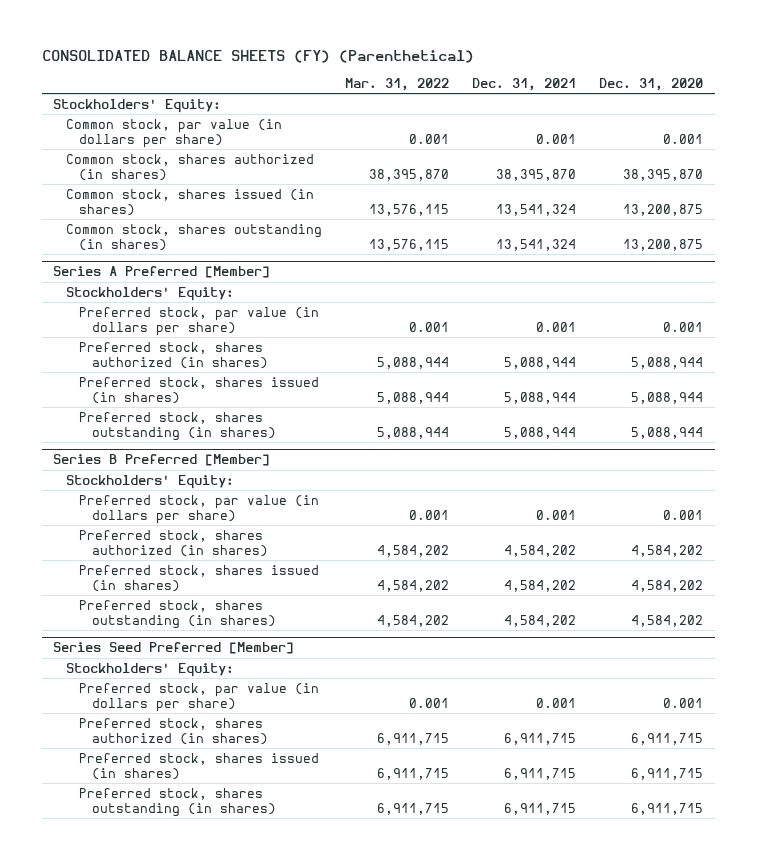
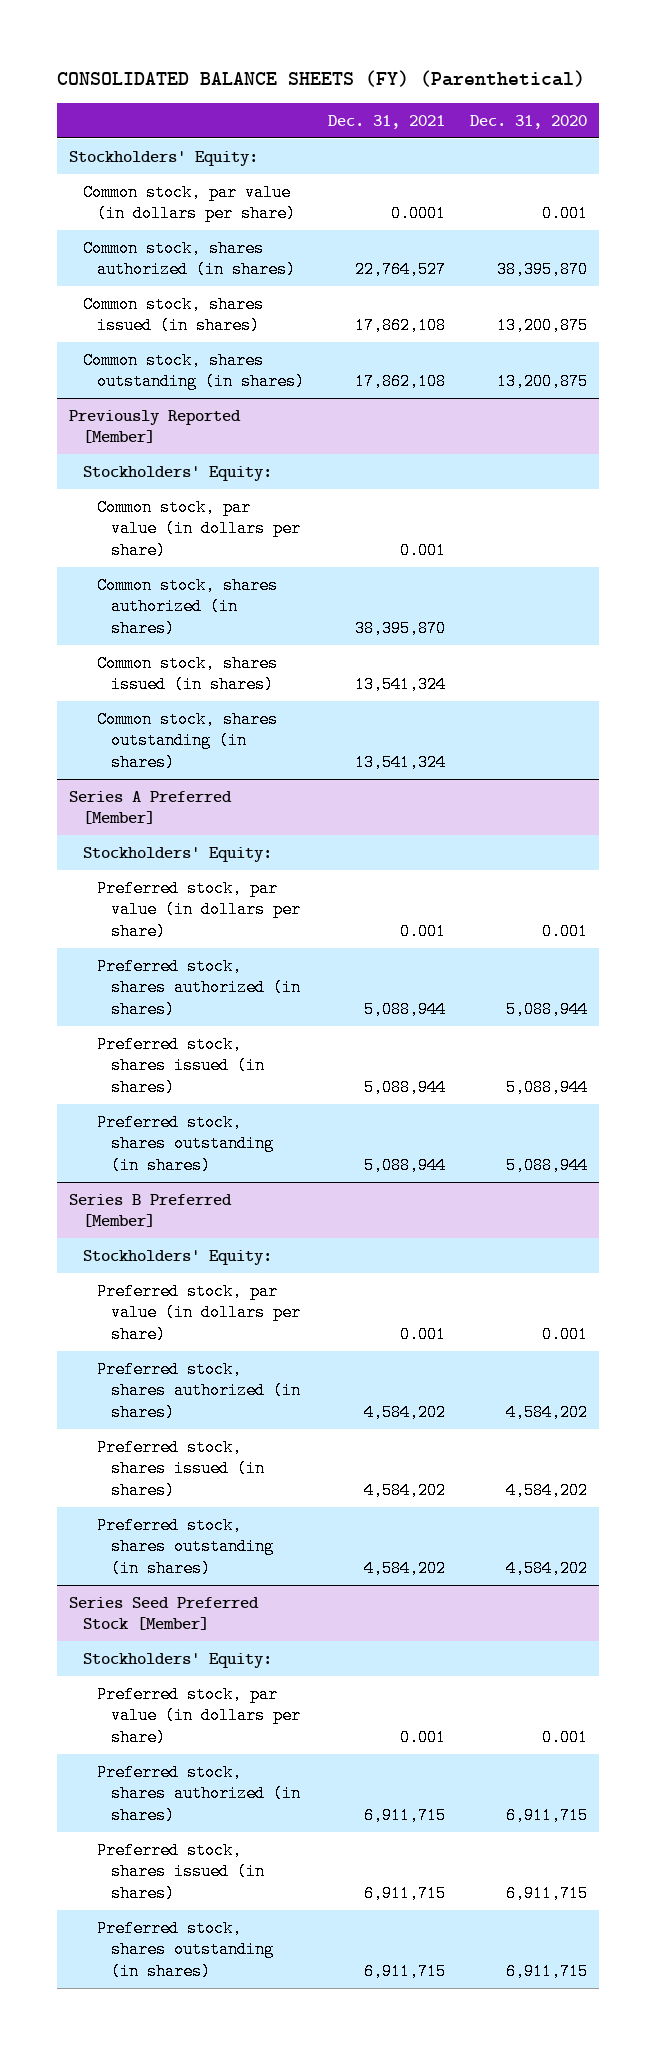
- | Mar. 31, 2022 | Dec. 31, 2021 | Dec. 31, 2020
+ | Dec. 31, 2021 | Dec. 31, 2020
- Common stock, par value (in dollars per share) | 0.001 | 0.001 | 0.001
- Common stock, shares authorized (in shares) | 38,395,870 | 38,395,870 | 38,395,870
- Common stock, shares issued (in shares) | 13,576,115 | 13,541,324 | 13,200,875
- Common stock, shares outstanding (in shares) | 13,576,115 | 13,541,324 | 13,200,875
+ Common stock, par value (in dollars per share) | 0.0001 | 0.001
+ Common stock, shares authorized (in shares) | 22,764,527 | 38,395,870
+ Common stock, shares issued (in shares) | 17,862,108 | 13,200,875
+ Common stock, shares outstanding (in shares) | 17,862,108 | 13,200,875
+ Previously Reported [Member]
+ Stockholders' Equity:
+ Common stock, par value (in dollars per share) | 0.001 |
+ Common stock, shares authorized (in shares) | 38,395,870 |
+ Common stock, shares issued (in shares) | 13,541,324 |
+ Common stock, shares outstanding (in shares) | 13,541,324 |
- Series Seed Preferred [Member]
+ Series Seed Preferred Stock [Member]

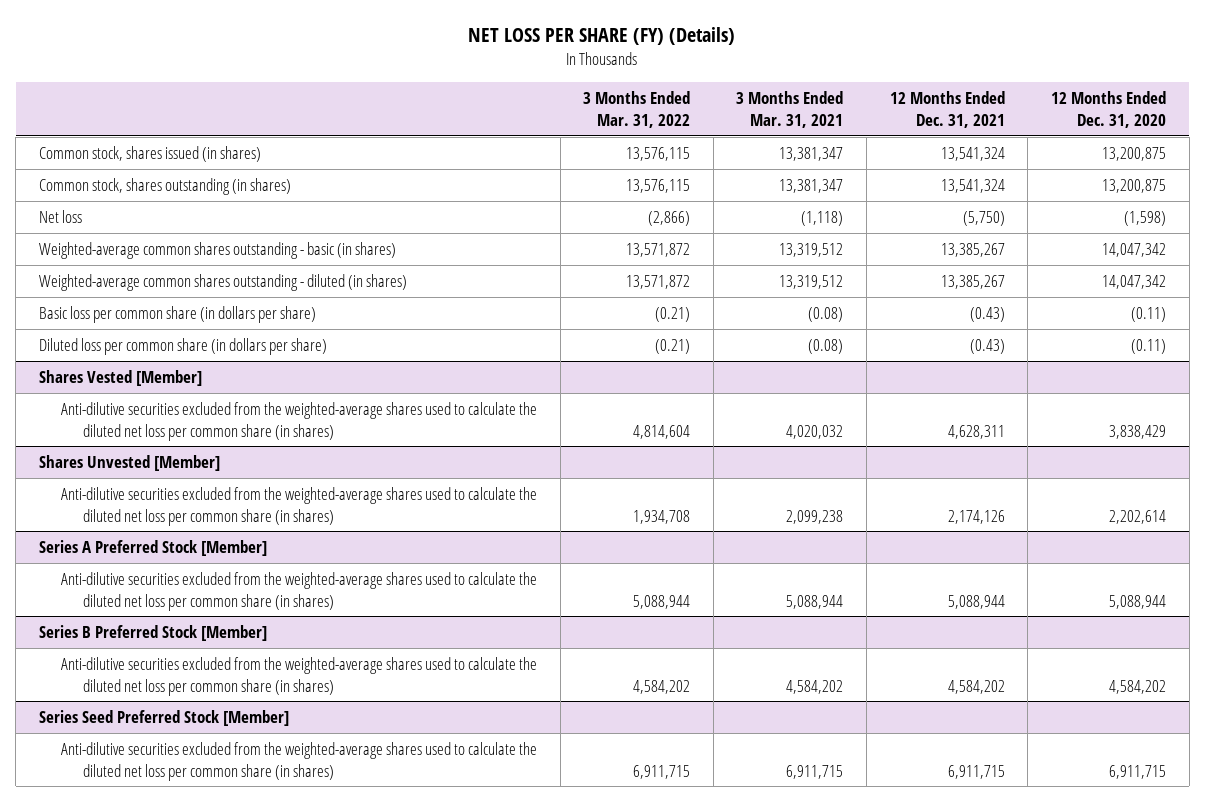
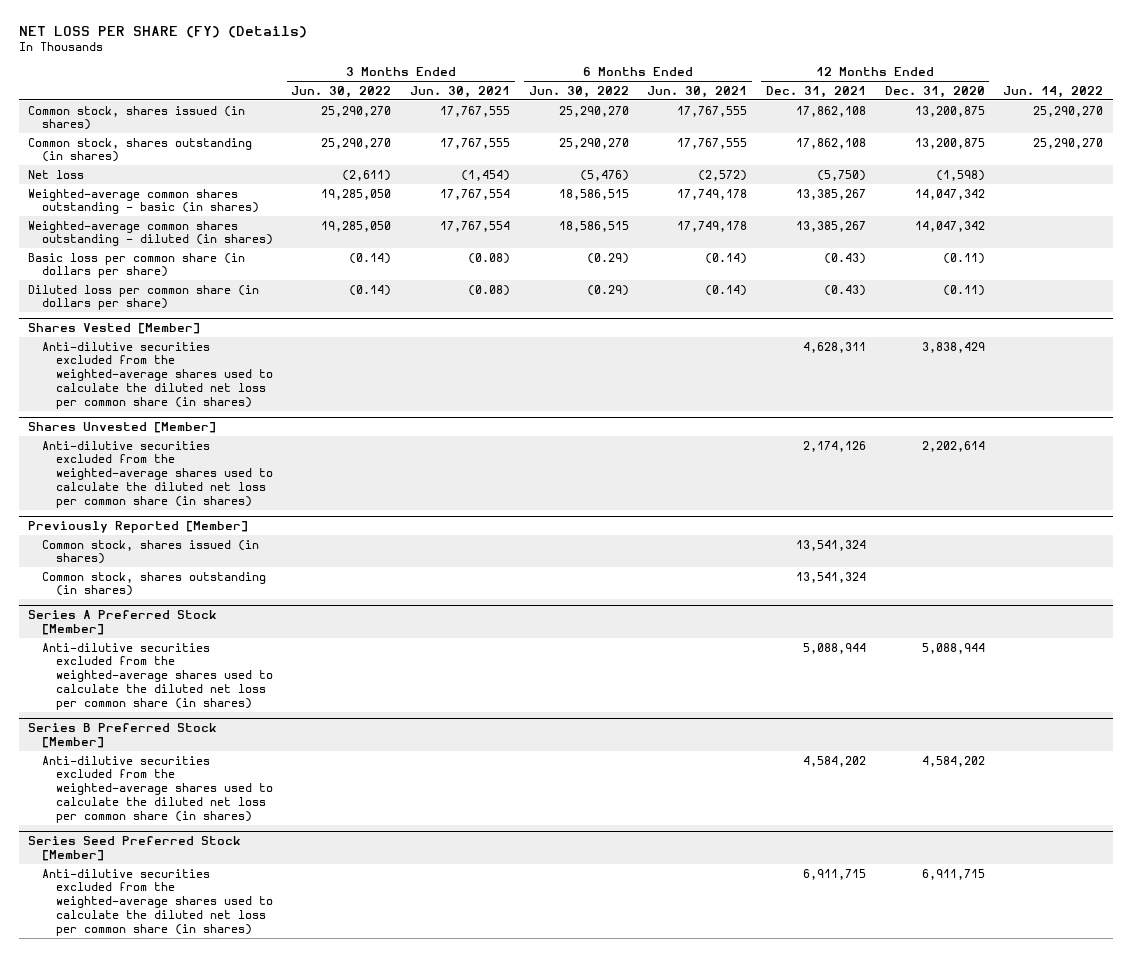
- | 3 Months Ended Mar. 31, 2022 | 3 Months Ended Mar. 31, 2021 | 12 Months Ended Dec. 31, 2021 | 12 Months Ended Dec. 31, 2020
+ | 3 Months Ended Jun. 30, 2022 | 3 Months Ended Jun. 30, 2021 | 6 Months Ended Jun. 30, 2022 | 6 Months Ended Jun. 30, 2021 | 12 Months Ended Dec. 31, 2021 | 12 Months Ended Dec. 31, 2020 | Jun. 14, 2022
- Common stock, shares issued (in shares) | 13,576,115 | 13,381,347 | 13,541,324 | 13,200,875
- Common stock, shares outstanding (in shares) | 13,576,115 | 13,381,347 | 13,541,324 | 13,200,875
+ Common stock, shares issued (in shares) | 25,290,270 | 17,767,555 | 25,290,270 | 17,767,555 | 17,862,108 | 13,200,875 | 25,290,270
+ Common stock, shares outstanding (in shares) | 25,290,270 | 17,767,555 | 25,290,270 | 17,767,555 | 17,862,108 | 13,200,875 | 25,290,270
+ Previously Reported [Member]
+ Common stock, shares issued (in shares) | | | | | 13,541,324 | |
+ Common stock, shares outstanding (in shares) | | | | | 13,541,324 | |

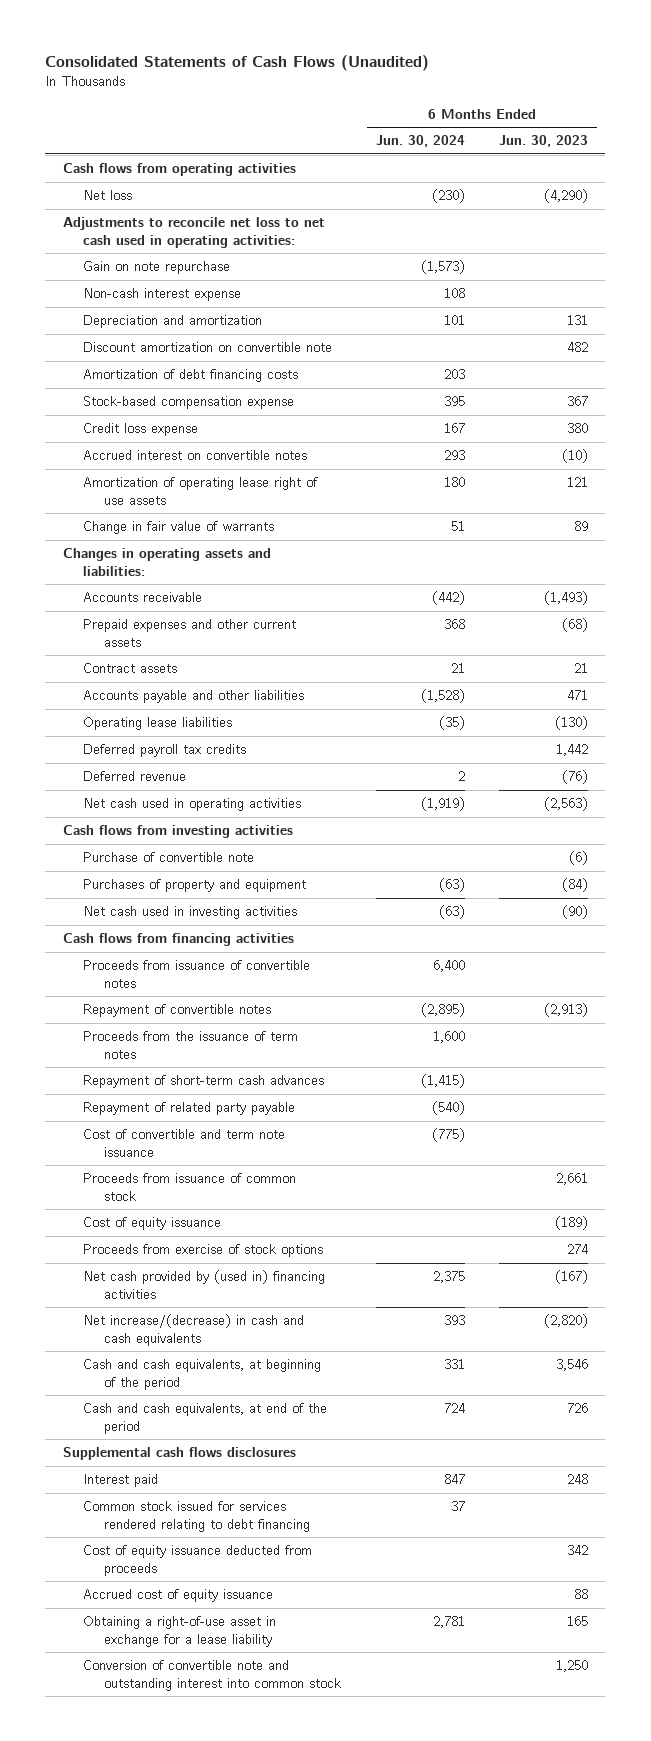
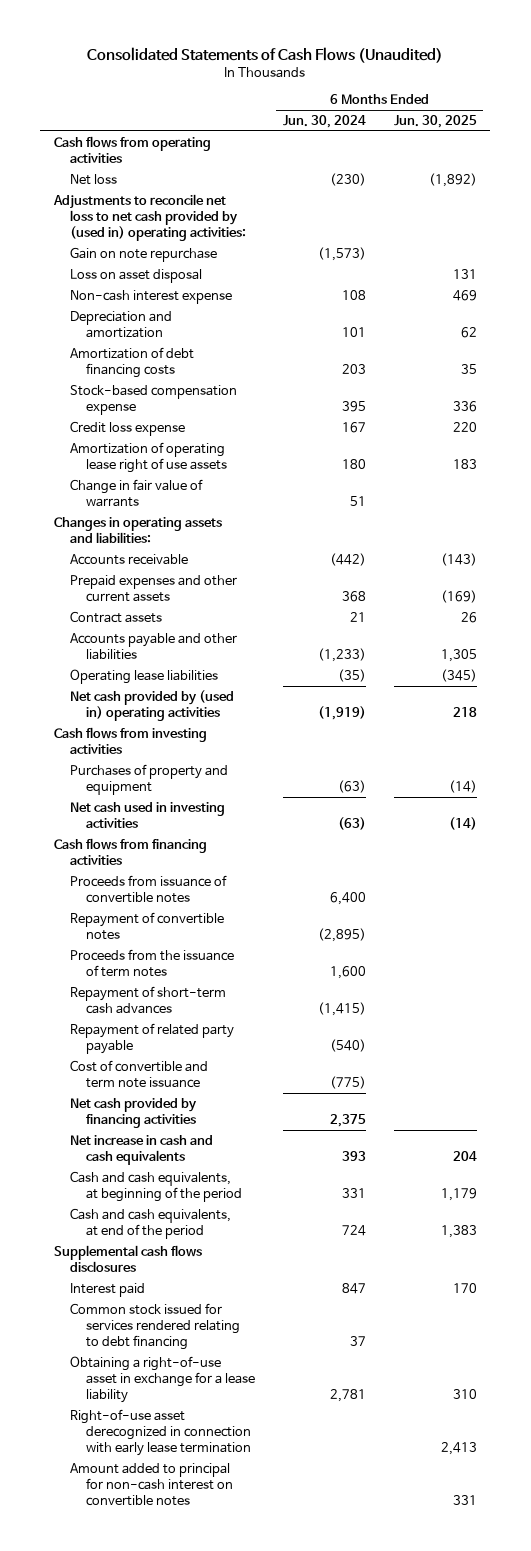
- | 6 Months Ended Jun. 30, 2024 | 6 Months Ended Jun. 30, 2023
+ | 6 Months Ended Jun. 30, 2024 | 6 Months Ended Jun. 30, 2025
- Adjustments to reconcile net loss to net cash used in operating activities:
+ Adjustments to reconcile net loss to net cash provided by (used in) operating activities:
+ Loss on asset disposal | | 131
- Discount amortization on convertible note | | 482
- Accrued interest on convertible notes | 293 | (10)
- Accounts payable and other liabilities | (1,528) | 471
+ Accounts payable and other liabilities | (1,233) | 1,305
- Deferred payroll tax credits | | 1,442
- Deferred revenue | 2 | (76)
- Net cash used in operating activities | (1,919) | (2,563)
+ Net cash provided by (used in) operating activities | (1,919) | 218
- Purchase of convertible note | | (6)
- Proceeds from issuance of common stock | | 2,661
- Cost of equity issuance | | (189)
- Proceeds from exercise of stock options | | 274
- Net cash provided by (used in) financing activities | 2,375 | (167)
- Net increase/(decrease) in cash and cash equivalents | 393 | (2,820)
+ Net cash provided by financing activities | 2,375 |
+ Net increase in cash and cash equivalents | 393 | 204
- Cost of equity issuance deducted from proceeds | | 342
- Accrued cost of equity issuance | | 88
- Conversion of convertible note and outstanding interest into common stock | | 1,250
+ Right-of-use asset derecognized in connection with early lease termination | | 2,413
+ Amount added to principal for non-cash interest on convertible notes | | 331

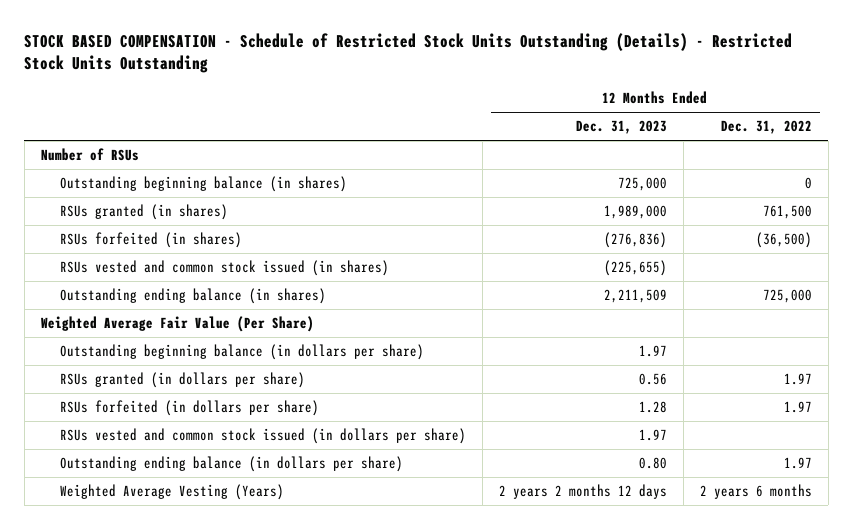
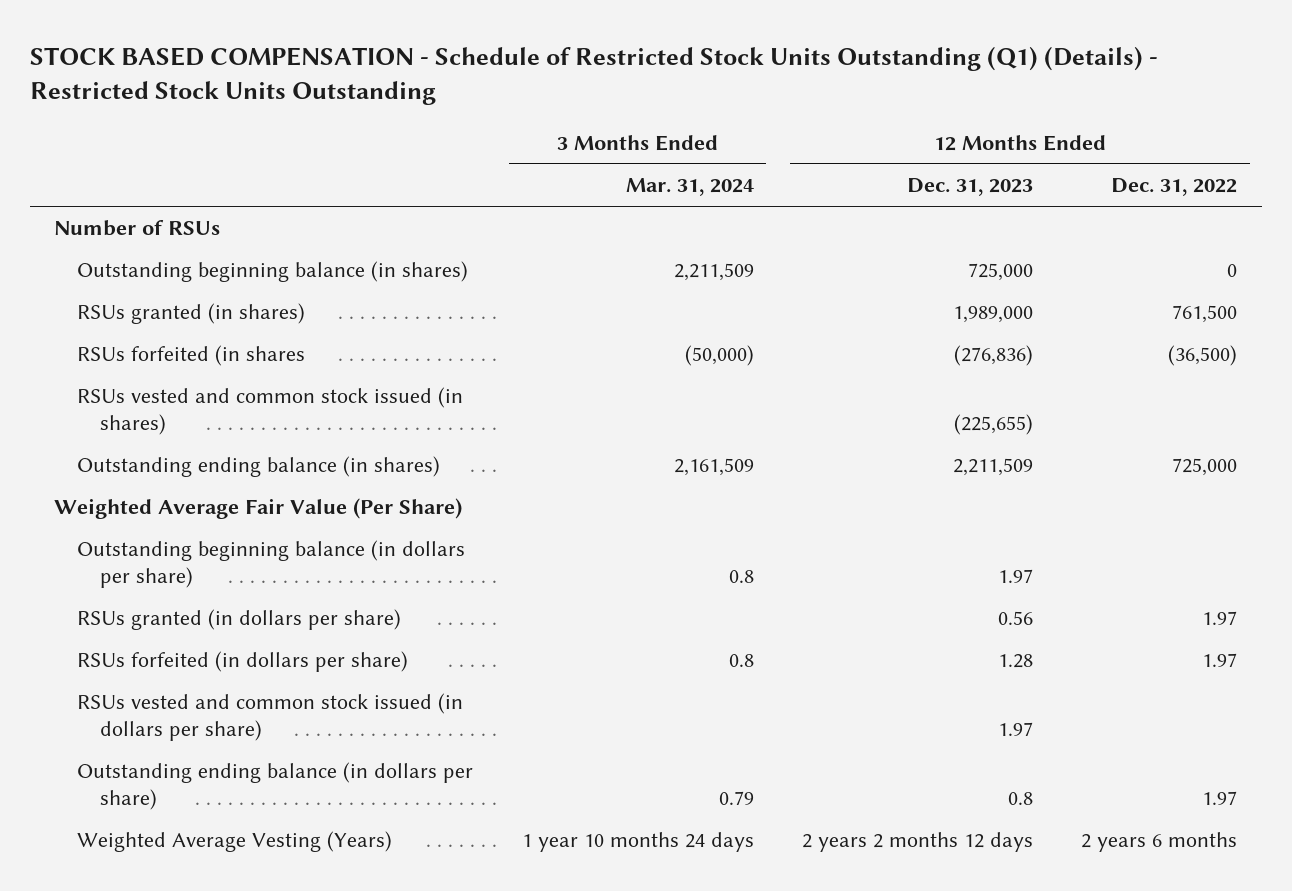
- STOCK BASED COMPENSATION - Schedule of Restricted Stock Units Outstanding (Details) - Restricted Stock Units Outstanding
+ STOCK BASED COMPENSATION - Schedule of Restricted Stock Units Outstanding (Q1) (Details) - Restricted Stock Units Outstanding
- | 12 Months Ended Dec. 31, 2023 | 12 Months Ended Dec. 31, 2022
+ | 3 Months Ended Mar. 31, 2024 | 12 Months Ended Dec. 31, 2023 | 12 Months Ended Dec. 31, 2022
- RSUs forfeited (in shares) | (276,836) | (36,500)
+ RSUs forfeited (in shares | (50,000) | (276,836) | (36,500)
- Outstanding ending balance (in dollars per share) | 0.80 | 1.97
+ Outstanding ending balance (in dollars per share) | 0.79 | 0.8 | 1.97

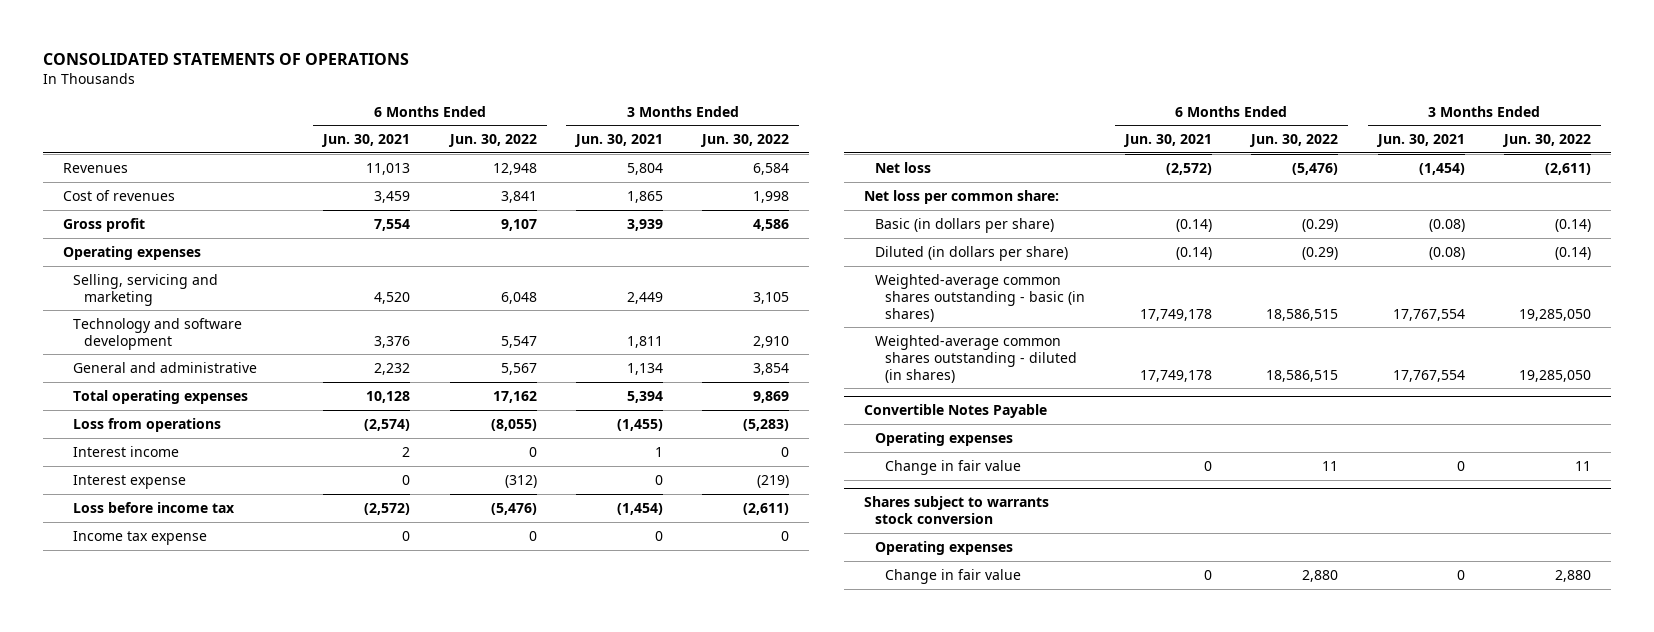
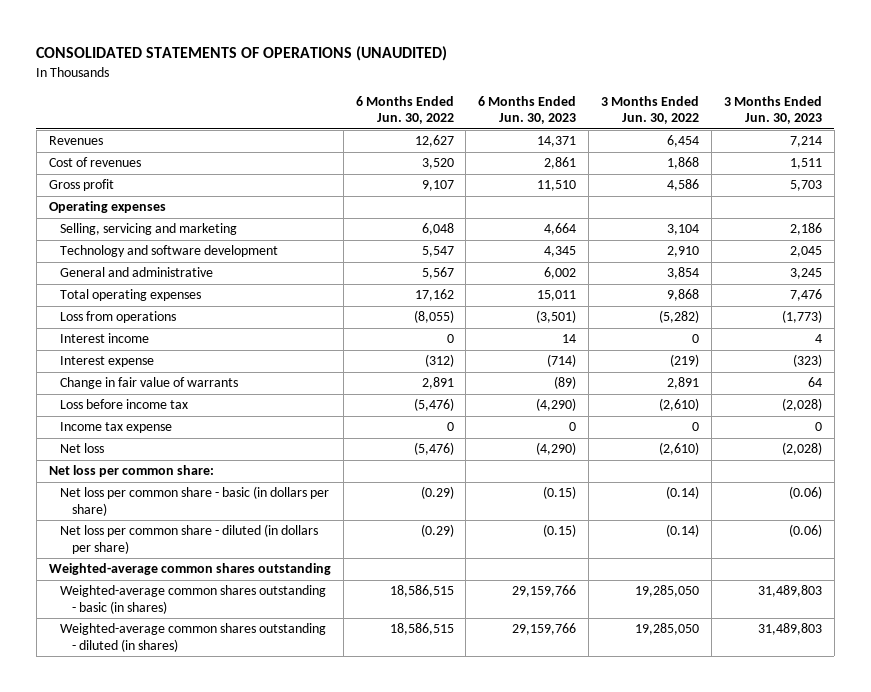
- CONSOLIDATED STATEMENTS OF OPERATIONS
+ CONSOLIDATED STATEMENTS OF OPERATIONS (UNAUDITED)
- | 6 Months Ended Jun. 30, 2021 | 6 Months Ended Jun. 30, 2022 | 3 Months Ended Jun. 30, 2021 | 3 Months Ended Jun. 30, 2022
+ | 6 Months Ended Jun. 30, 2022 | 6 Months Ended Jun. 30, 2023 | 3 Months Ended Jun. 30, 2022 | 3 Months Ended Jun. 30, 2023
- Revenues | 11,013 | 12,948 | 5,804 | 6,584
- Cost of revenues | 3,459 | 3,841 | 1,865 | 1,998
+ Revenues | 12,627 | 14,371 | 6,454 | 7,214
+ Cost of revenues | 3,520 | 2,861 | 1,868 | 1,511
- Selling, servicing and marketing | 4,520 | 6,048 | 2,449 | 3,105
+ Selling, servicing and marketing | 6,048 | 4,664 | 3,104 | 2,186
- Total operating expenses | 10,128 | 17,162 | 5,394 | 9,869
- Loss from operations | (2,574) | (8,055) | (1,455) | (5,283)
+ Total operating expenses | 17,162 | 15,011 | 9,868 | 7,476
+ Loss from operations | (8,055) | (3,501) | (5,282) | (1,773)
- Loss before income tax | (2,572) | (5,476) | (1,454) | (2,611)
+ Change in fair value of warrants | 2,891 | (89) | 2,891 | 64
+ Loss before income tax | (5,476) | (4,290) | (2,610) | (2,028)
- Net loss | (2,572) | (5,476) | (1,454) | (2,611)
+ Net loss | (5,476) | (4,290) | (2,610) | (2,028)
- Basic (in dollars per share) | (0.14) | (0.29) | (0.08) | (0.14)
- Diluted (in dollars per share) | (0.14) | (0.29) | (0.08) | (0.14)
+ Net loss per common share - basic (in dollars per share) | (0.29) | (0.15) | (0.14) | (0.06)
+ Net loss per common share - diluted (in dollars per share) | (0.29) | (0.15) | (0.14) | (0.06)
+ Weighted-average common shares outstanding
- Convertible Notes Payable
- Operating expenses
- Change in fair value | 0 | 11 | 0 | 11
- Shares subject to warrants stock conversion
- Operating expenses
- Change in fair value | 0 | 2,880 | 0 | 2,880

